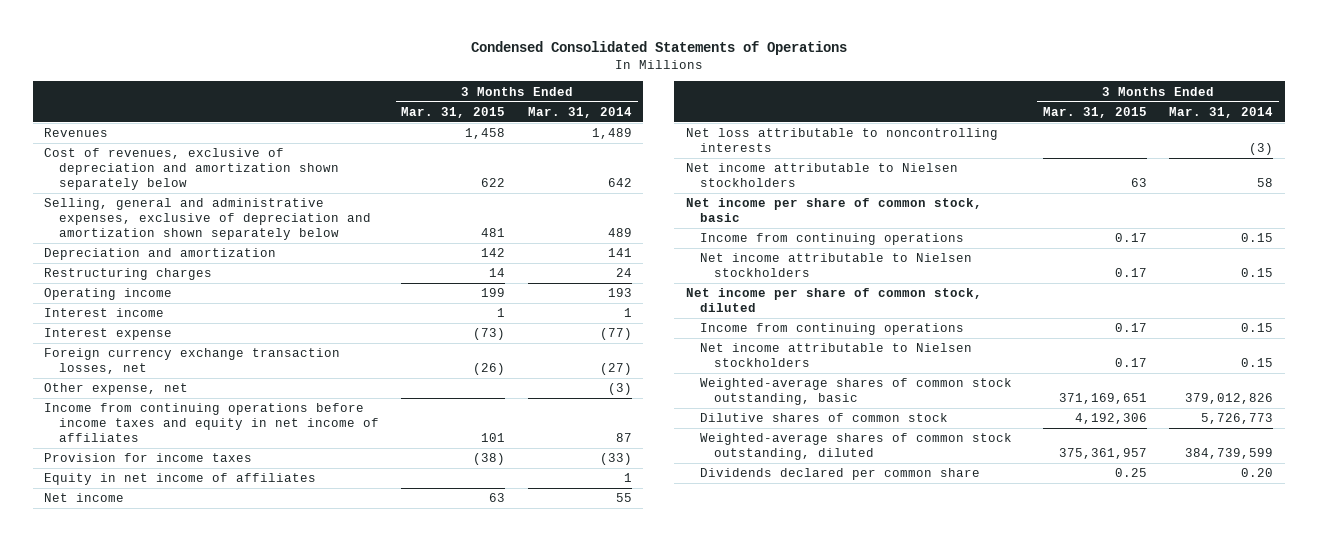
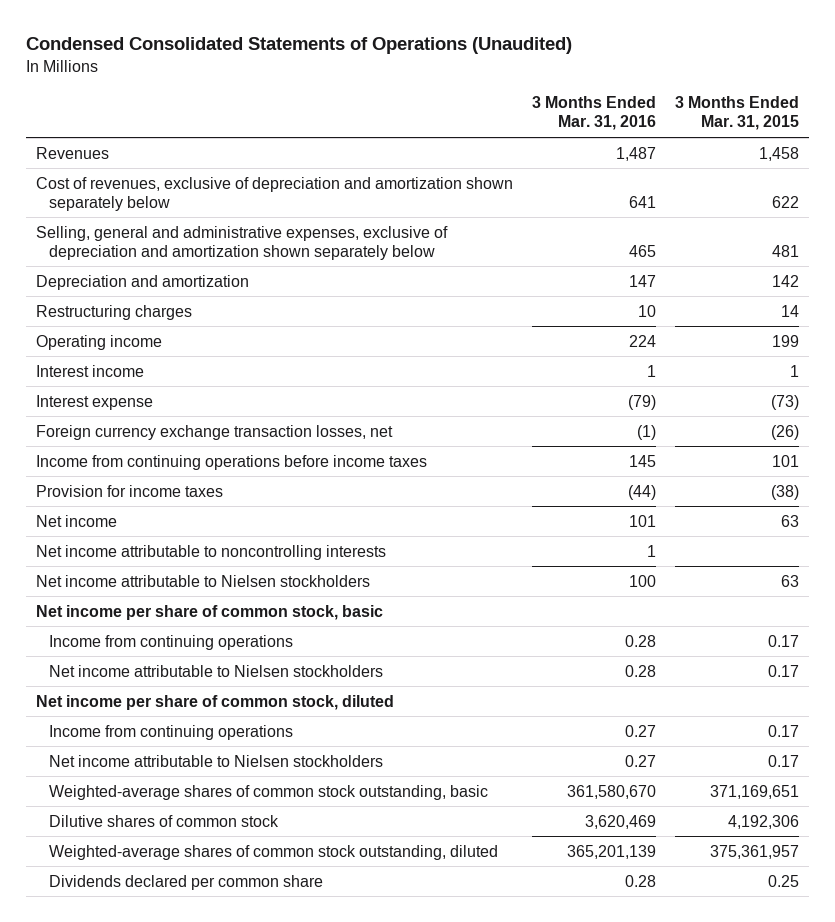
- Condensed Consolidated Statements of Operations
+ Condensed Consolidated Statements of Operations (Unaudited)
- | 3 Months Ended Mar. 31, 2015 | 3 Months Ended Mar. 31, 2014
+ | 3 Months Ended Mar. 31, 2016 | 3 Months Ended Mar. 31, 2015
- Other expense, net | | (3)
- Income from continuing operations before income taxes and equity in net income of affiliates | 101 | 87
+ Income from continuing operations before income taxes | 145 | 101
- Equity in net income of affiliates | | 1
- Net loss attributable to noncontrolling interests | | (3)
+ Net income attributable to noncontrolling interests | 1 |

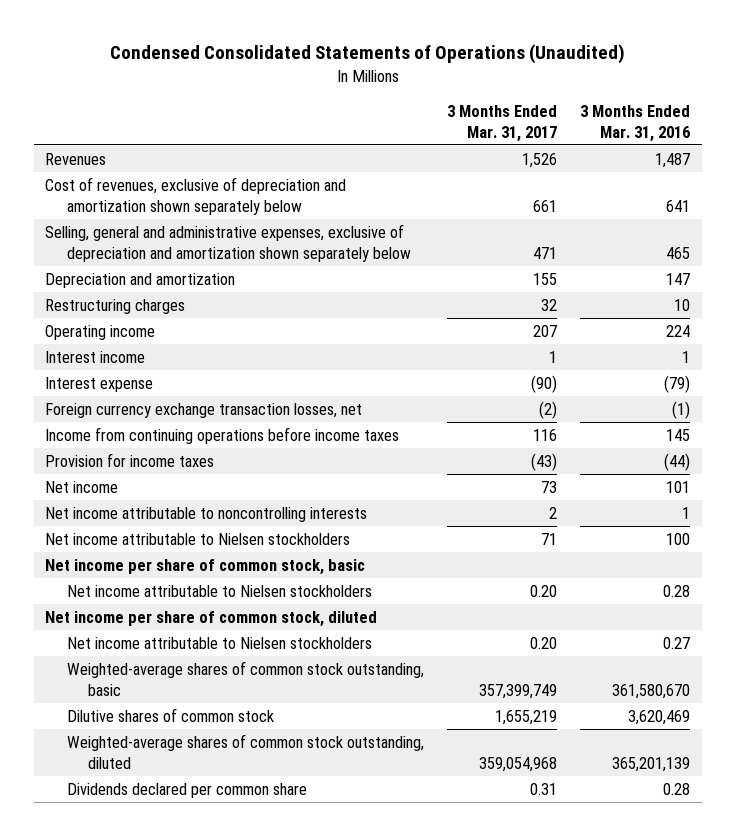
- | 3 Months Ended Mar. 31, 2016 | 3 Months Ended Mar. 31, 2015
+ | 3 Months Ended Mar. 31, 2017 | 3 Months Ended Mar. 31, 2016
- Income from continuing operations | 0.28 | 0.17
- Income from continuing operations | 0.27 | 0.17

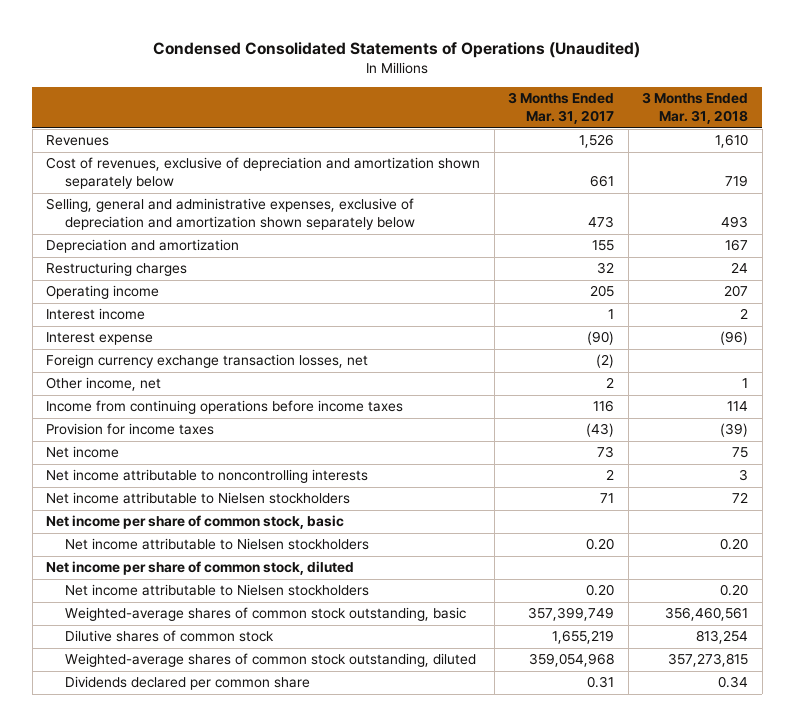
- | 3 Months Ended Mar. 31, 2017 | 3 Months Ended Mar. 31, 2016
+ | 3 Months Ended Mar. 31, 2017 | 3 Months Ended Mar. 31, 2018
- Selling, general and administrative expenses, exclusive of depreciation and amortization shown separately below | 471 | 465
+ Selling, general and administrative expenses, exclusive of depreciation and amortization shown separately below | 473 | 493
- Operating income | 207 | 224
+ Operating income | 205 | 207
+ Other income, net | 2 | 1

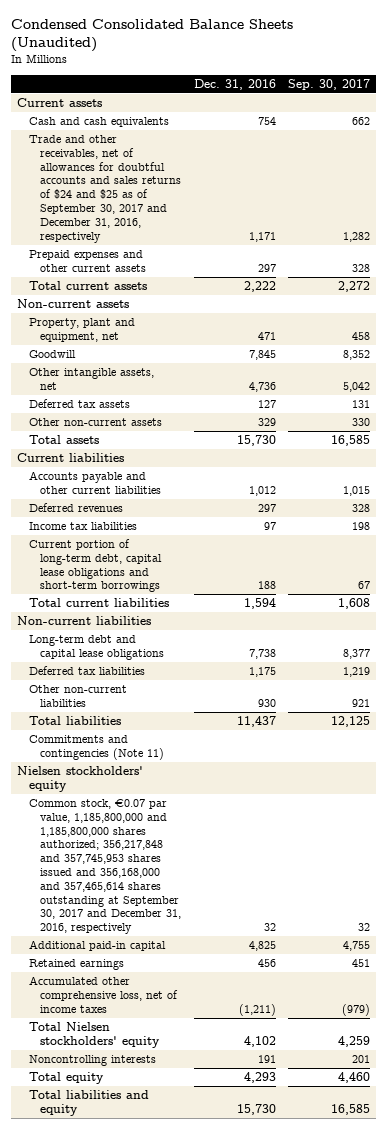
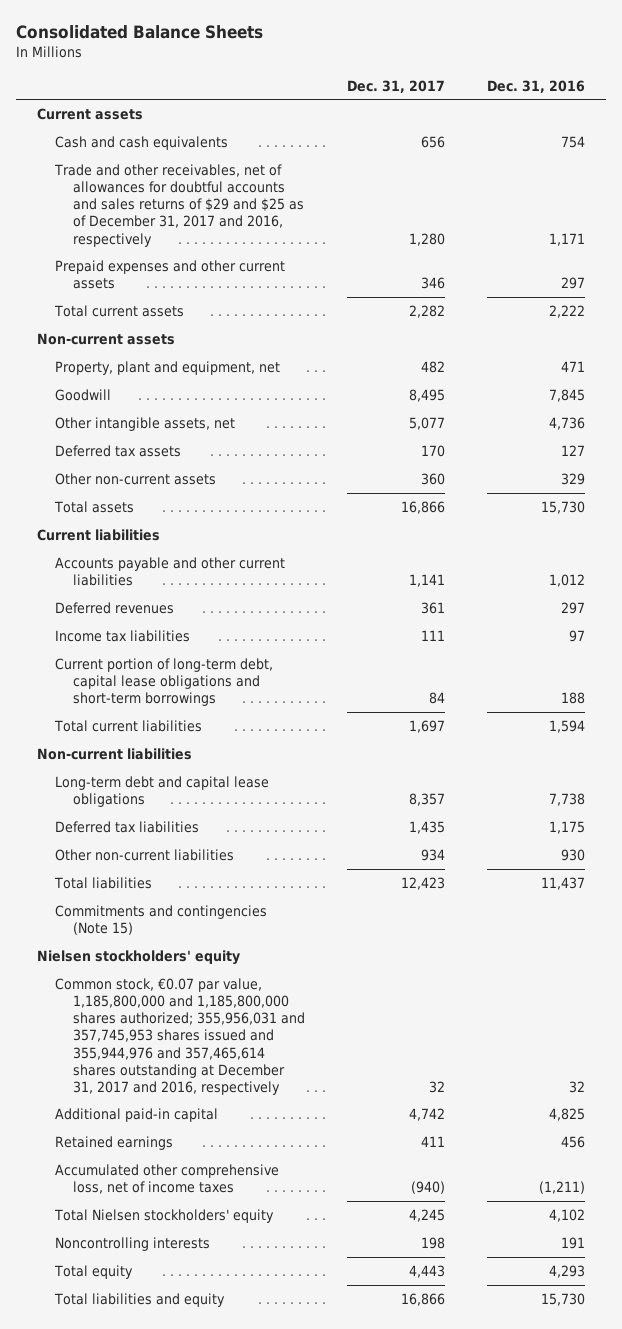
- Condensed Consolidated Balance Sheets (Unaudited)
+ Consolidated Balance Sheets
- | Dec. 31, 2016 | Sep. 30, 2017
+ | Dec. 31, 2017 | Dec. 31, 2016
- Trade and other receivables, net of allowances for doubtful accounts and sales returns of $24 and $25 as of September 30, 2017 and December 31, 2016, respectively | 1,171 | 1,282
+ Trade and other receivables, net of allowances for doubtful accounts and sales returns of $29 and $25 as of December 31, 2017 and 2016, respectively | 1,280 | 1,171
- Commitments and contingencies (Note 11)
+ Commitments and contingencies (Note 15)
- Common stock, €0.07 par value, 1,185,800,000 and 1,185,800,000 shares authorized; 356,217,848 and 357,745,953 shares issued and 356,168,000 and 357,465,614 shares outstanding at September 30, 2017 and December 31, 2016, respectively | 32 | 32
+ Common stock, €0.07 par value, 1,185,800,000 and 1,185,800,000 shares authorized; 355,956,031 and 357,745,953 shares issued and 355,944,976 and 357,465,614 shares outstanding at December 31, 2017 and 2016, respectively | 32 | 32

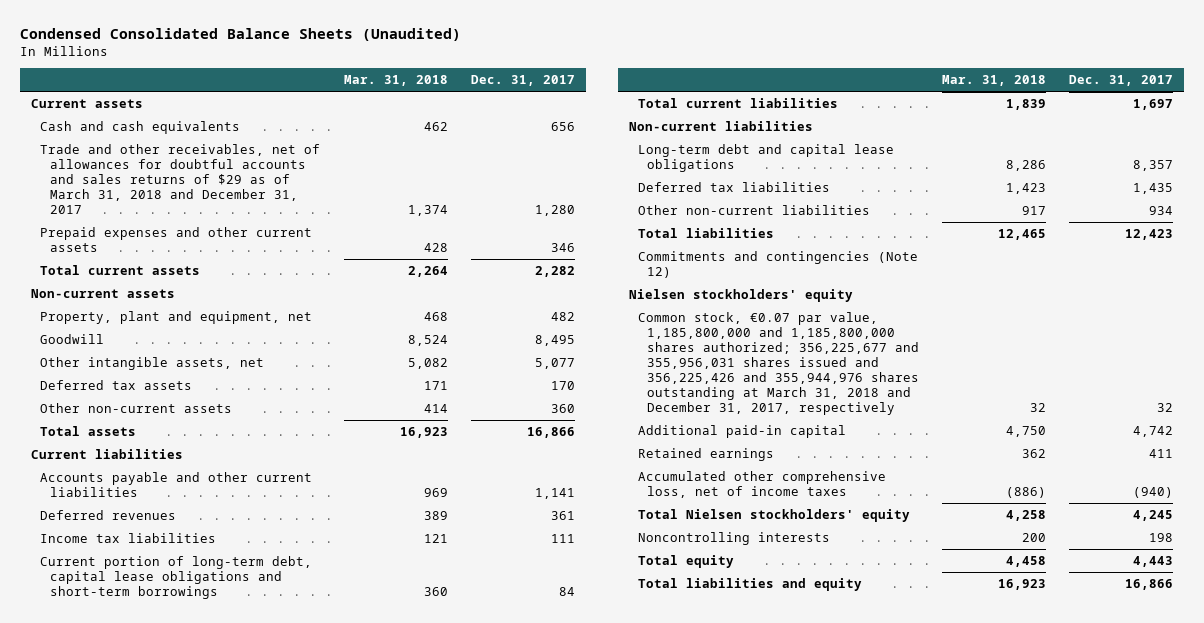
- Consolidated Balance Sheets
+ Condensed Consolidated Balance Sheets (Unaudited)
- | Dec. 31, 2017 | Dec. 31, 2016
+ | Mar. 31, 2018 | Dec. 31, 2017
- Trade and other receivables, net of allowances for doubtful accounts and sales returns of $29 and $25 as of December 31, 2017 and 2016, respectively | 1,280 | 1,171
+ Trade and other receivables, net of allowances for doubtful accounts and sales returns of $29 as of March 31, 2018 and December 31, 2017 | 1,374 | 1,280
- Commitments and contingencies (Note 15)
+ Commitments and contingencies (Note 12)
- Common stock, €0.07 par value, 1,185,800,000 and 1,185,800,000 shares authorized; 355,956,031 and 357,745,953 shares issued and 355,944,976 and 357,465,614 shares outstanding at December 31, 2017 and 2016, respectively | 32 | 32
+ Common stock, €0.07 par value, 1,185,800,000 and 1,185,800,000 shares authorized; 356,225,677 and 355,956,031 shares issued and 356,225,426 and 355,944,976 shares outstanding at March 31, 2018 and December 31, 2017, respectively | 32 | 32

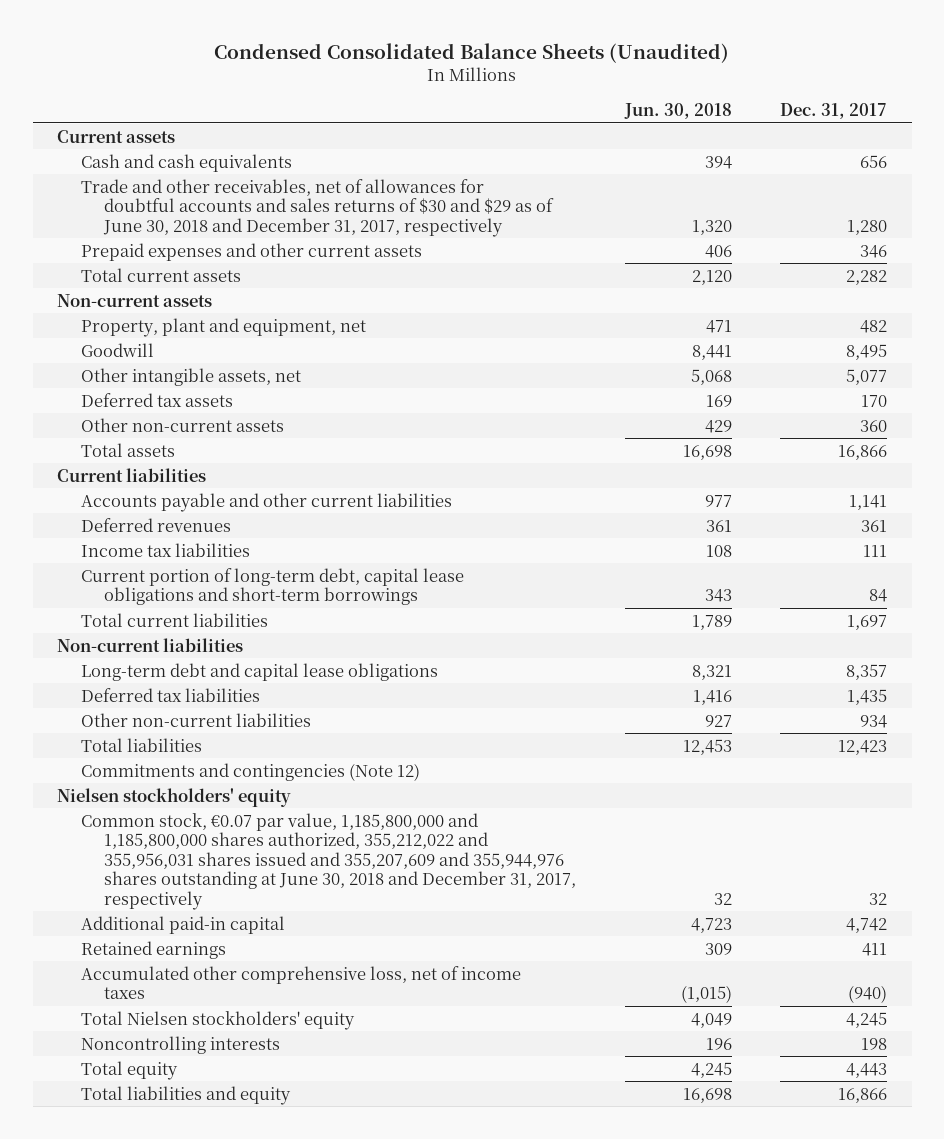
- | Mar. 31, 2018 | Dec. 31, 2017
+ | Jun. 30, 2018 | Dec. 31, 2017
- Trade and other receivables, net of allowances for doubtful accounts and sales returns of $29 as of March 31, 2018 and December 31, 2017 | 1,374 | 1,280
+ Trade and other receivables, net of allowances for doubtful accounts and sales returns of $30 and $29 as of June 30, 2018 and December 31, 2017, respectively | 1,320 | 1,280
- Common stock, €0.07 par value, 1,185,800,000 and 1,185,800,000 shares authorized; 356,225,677 and 355,956,031 shares issued and 356,225,426 and 355,944,976 shares outstanding at March 31, 2018 and December 31, 2017, respectively | 32 | 32
+ Common stock, €0.07 par value, 1,185,800,000 and 1,185,800,000 shares authorized, 355,212,022 and 355,956,031 shares issued and 355,207,609 and 355,944,976 shares outstanding at June 30, 2018 and December 31, 2017, respectively | 32 | 32

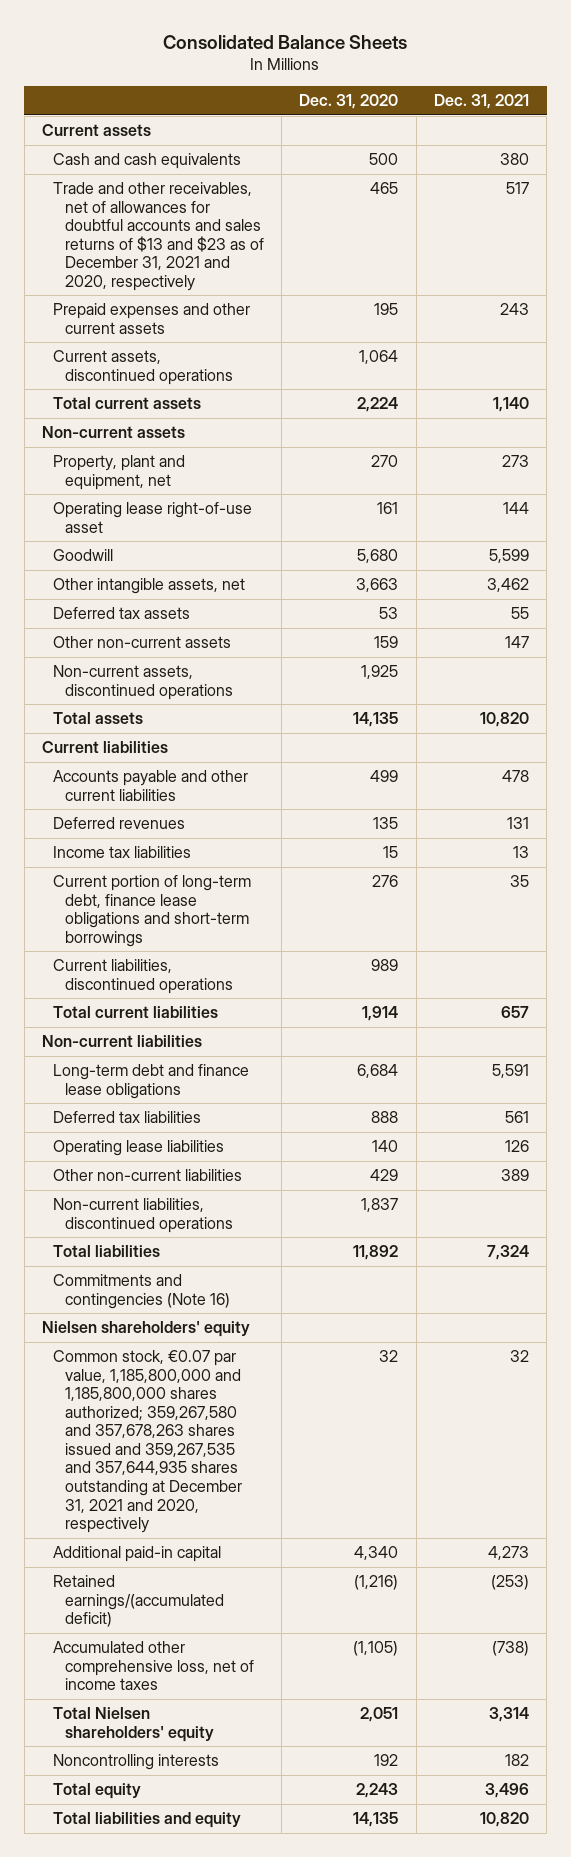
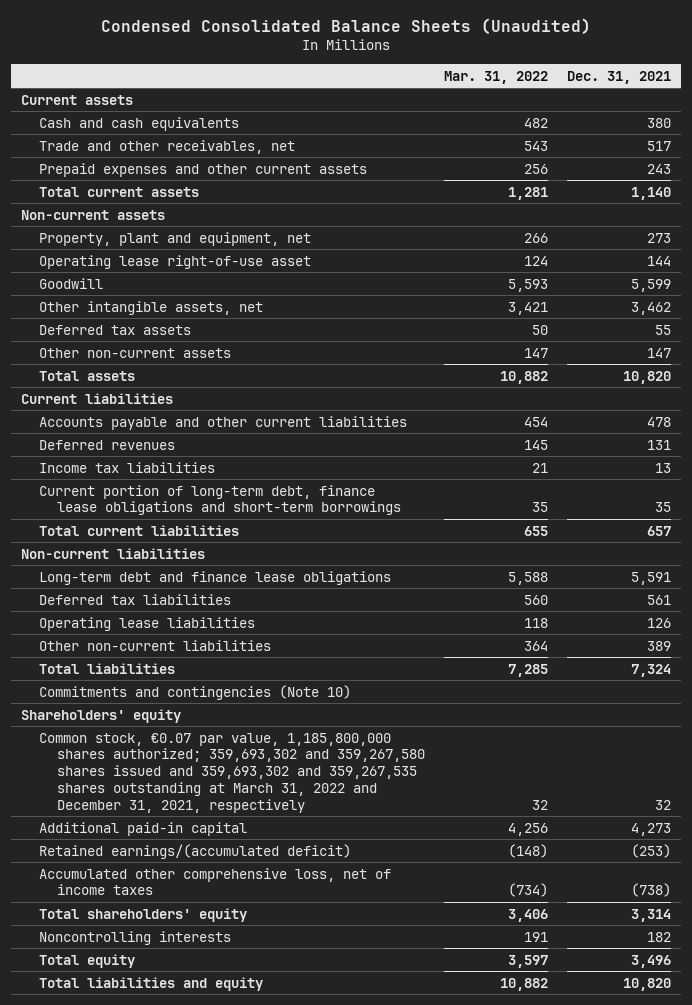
- Consolidated Balance Sheets
+ Condensed Consolidated Balance Sheets (Unaudited)
- | Dec. 31, 2020 | Dec. 31, 2021
+ | Mar. 31, 2022 | Dec. 31, 2021
- Trade and other receivables, net of allowances for doubtful accounts and sales returns of $13 and $23 as of December 31, 2021 and 2020, respectively | 465 | 517
+ Trade and other receivables, net | 543 | 517
- Current assets, discontinued operations | 1,064 |
- Non-current assets, discontinued operations | 1,925 |
- Current liabilities, discontinued operations | 989 |
- Non-current liabilities, discontinued operations | 1,837 |
- Commitments and contingencies (Note 16)
- Nielsen shareholders' equity
- Common stock, €0.07 par value, 1,185,800,000 and 1,185,800,000 shares authorized; 359,267,580 and 357,678,263 shares issued and 359,267,535 and 357,644,935 shares outstanding at December 31, 2021 and 2020, respectively | 32 | 32
+ Commitments and contingencies (Note 10)
+ Shareholders' equity
+ Common stock, €0.07 par value, 1,185,800,000 shares authorized; 359,693,302 and 359,267,580 shares issued and 359,693,302 and 359,267,535 shares outstanding at March 31, 2022 and December 31, 2021, respectively | 32 | 32
- Total Nielsen shareholders' equity | 2,051 | 3,314
+ Total shareholders' equity | 3,406 | 3,314

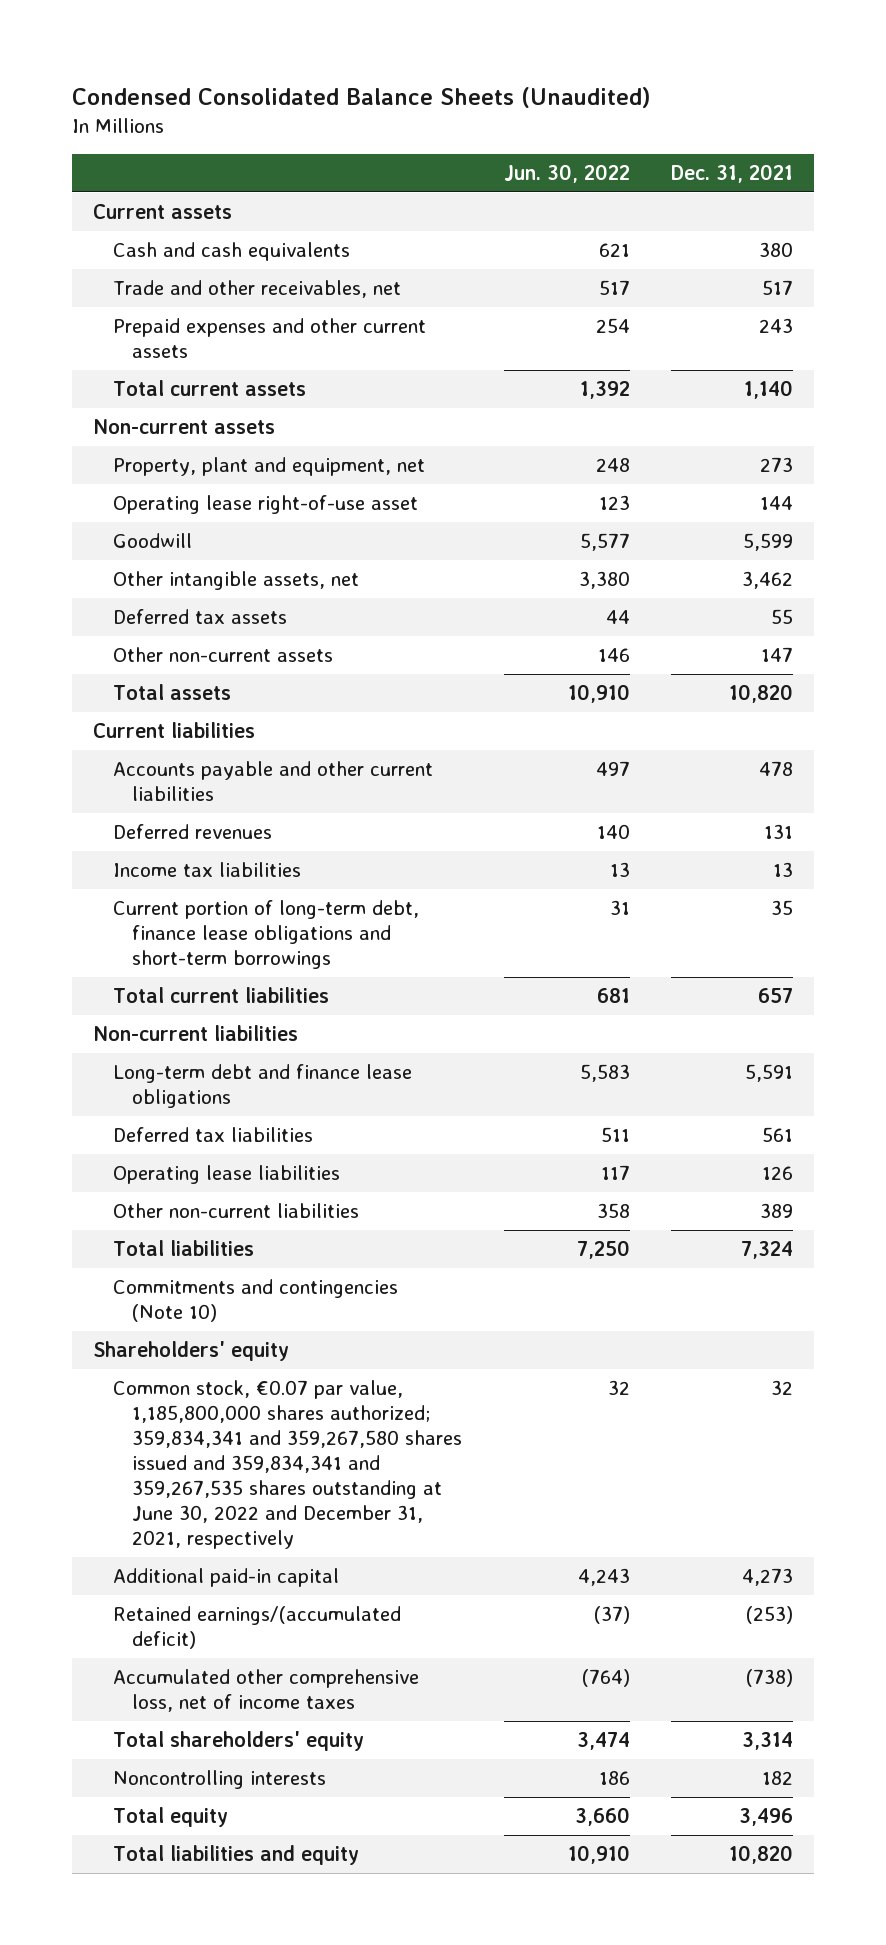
- | Mar. 31, 2022 | Dec. 31, 2021
+ | Jun. 30, 2022 | Dec. 31, 2021
- Common stock, €0.07 par value, 1,185,800,000 shares authorized; 359,693,302 and 359,267,580 shares issued and 359,693,302 and 359,267,535 shares outstanding at March 31, 2022 and December 31, 2021, respectively | 32 | 32
+ Common stock, €0.07 par value, 1,185,800,000 shares authorized; 359,834,341 and 359,267,580 shares issued and 359,834,341 and 359,267,535 shares outstanding at June 30, 2022 and December 31, 2021, respectively | 32 | 32

